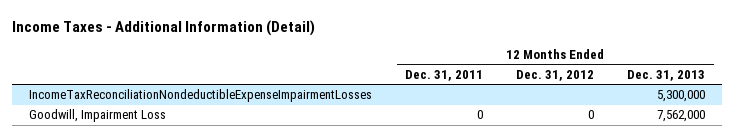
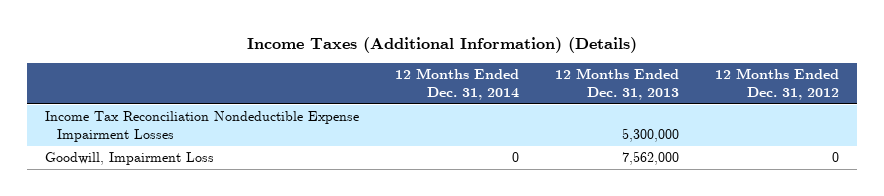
- Income Taxes - Additional Information (Detail)
+ Income Taxes (Additional Information) (Details)
- | 12 Months Ended Dec. 31, 2011 | 12 Months Ended Dec. 31, 2012 | 12 Months Ended Dec. 31, 2013
+ | 12 Months Ended Dec. 31, 2014 | 12 Months Ended Dec. 31, 2013 | 12 Months Ended Dec. 31, 2012
- IncomeTaxReconciliationNondeductibleExpenseImpairmentLosses | | | 5,300,000
+ Income Tax Reconciliation Nondeductible Expense Impairment Losses | | 5,300,000 |

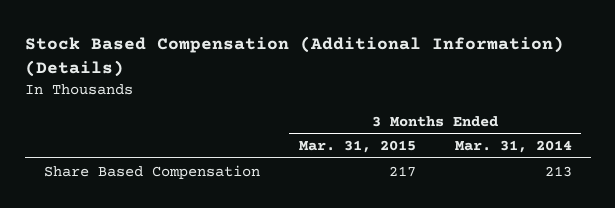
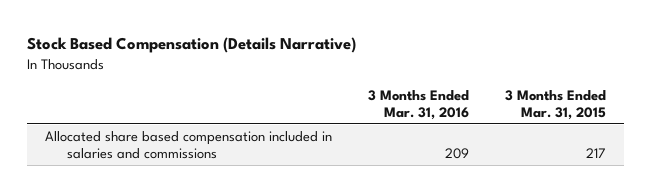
- Stock Based Compensation (Additional Information) (Details)
+ Stock Based Compensation (Details Narrative)
- | 3 Months Ended Mar. 31, 2015 | 3 Months Ended Mar. 31, 2014
+ | 3 Months Ended Mar. 31, 2016 | 3 Months Ended Mar. 31, 2015
- Share Based Compensation | 217 | 213
+ Allocated share based compensation included in salaries and commissions | 209 | 217

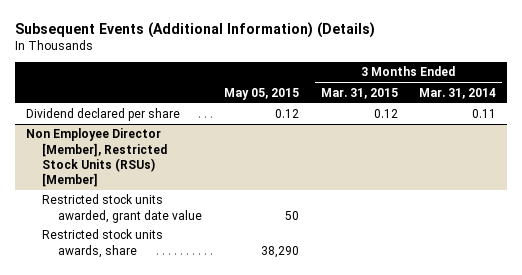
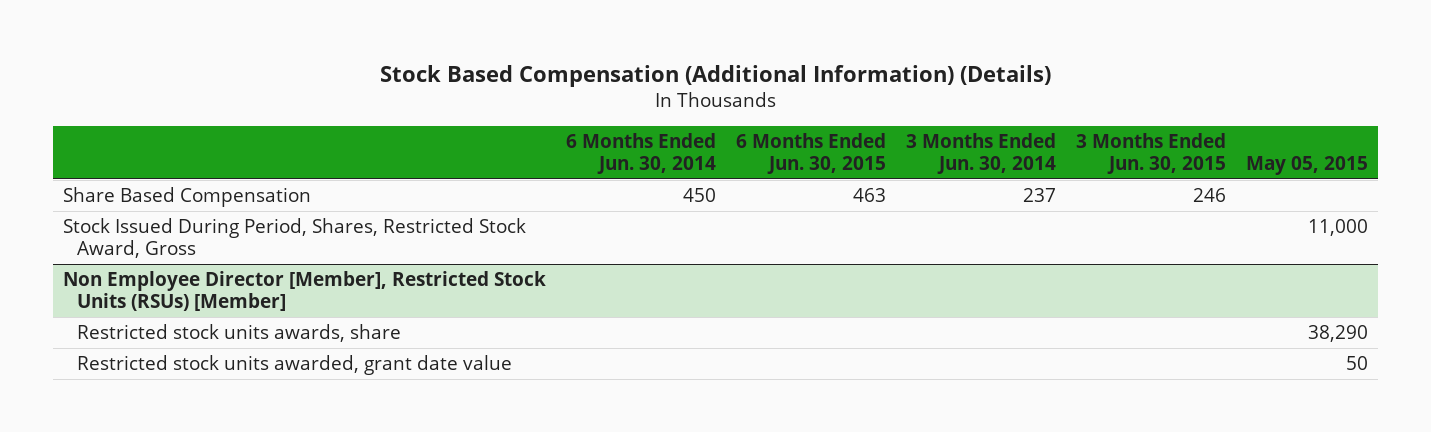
- Subsequent Events (Additional Information) (Details)
+ Stock Based Compensation (Additional Information) (Details)
- | May 05, 2015 | 3 Months Ended Mar. 31, 2015 | 3 Months Ended Mar. 31, 2014
+ | 6 Months Ended Jun. 30, 2014 | 6 Months Ended Jun. 30, 2015 | 3 Months Ended Jun. 30, 2014 | 3 Months Ended Jun. 30, 2015 | May 05, 2015
- Dividend declared per share | 0.12 | 0.12 | 0.11
+ Share Based Compensation | 450 | 463 | 237 | 246 |
+ Stock Issued During Period, Shares, Restricted Stock Award, Gross | | | | | 11,000
@ Non Employee Director [Member], Restricted Stock Units (RSUs) [Member]
moved down: Restricted stock units awarded, grant date value | | | | | 50

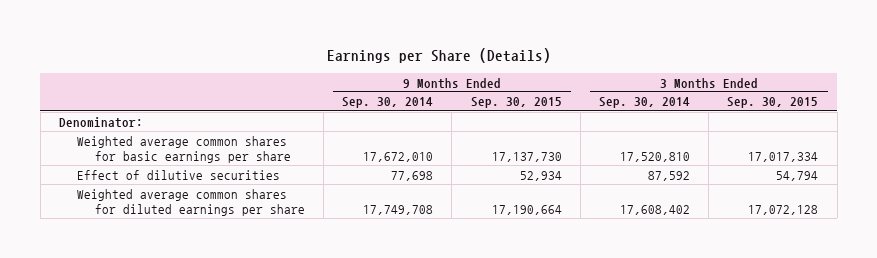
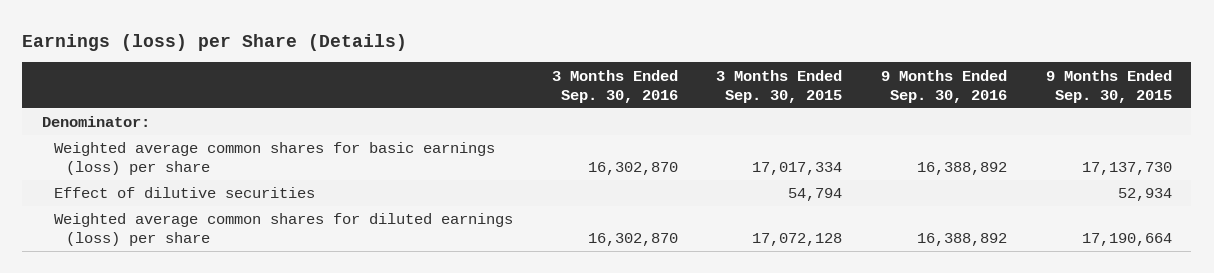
- Earnings per Share (Details)
+ Earnings (loss) per Share (Details)
- | 9 Months Ended Sep. 30, 2014 | 9 Months Ended Sep. 30, 2015 | 3 Months Ended Sep. 30, 2014 | 3 Months Ended Sep. 30, 2015
+ | 3 Months Ended Sep. 30, 2016 | 3 Months Ended Sep. 30, 2015 | 9 Months Ended Sep. 30, 2016 | 9 Months Ended Sep. 30, 2015
- Weighted average common shares for basic earnings per share | 17,672,010 | 17,137,730 | 17,520,810 | 17,017,334
+ Weighted average common shares for basic earnings (loss) per share | 16,302,870 | 17,017,334 | 16,388,892 | 17,137,730
- Weighted average common shares for diluted earnings per share | 17,749,708 | 17,190,664 | 17,608,402 | 17,072,128
+ Weighted average common shares for diluted earnings (loss) per share | 16,302,870 | 17,072,128 | 16,388,892 | 17,190,664

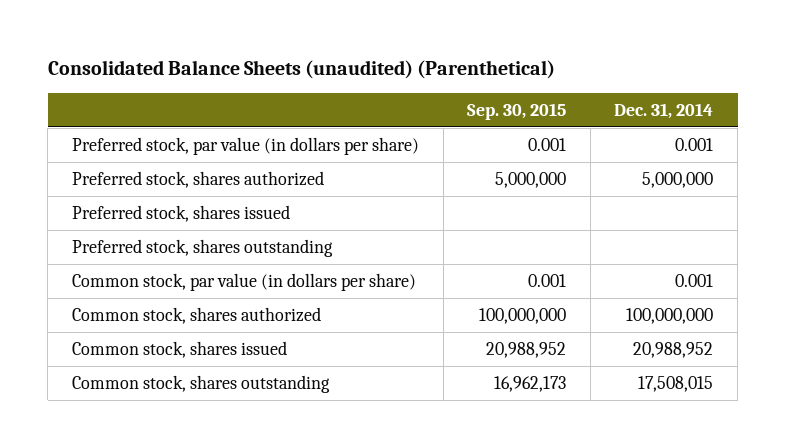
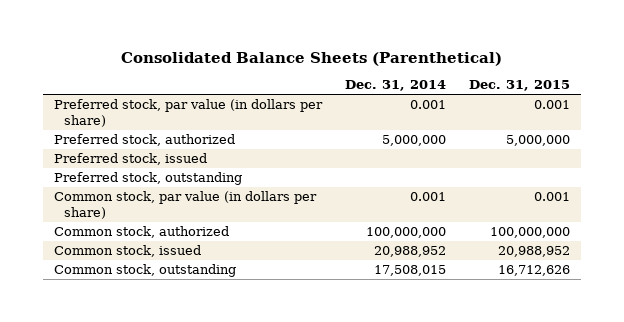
- Consolidated Balance Sheets (unaudited) (Parenthetical)
+ Consolidated Balance Sheets (Parenthetical)
- | Sep. 30, 2015 | Dec. 31, 2014
+ | Dec. 31, 2014 | Dec. 31, 2015
- Preferred stock, shares authorized | 5,000,000 | 5,000,000
- Preferred stock, shares issued
- Preferred stock, shares outstanding
+ Preferred stock, authorized | 5,000,000 | 5,000,000
+ Preferred stock, issued
+ Preferred stock, outstanding
- Common stock, shares authorized | 100,000,000 | 100,000,000
- Common stock, shares issued | 20,988,952 | 20,988,952
- Common stock, shares outstanding | 16,962,173 | 17,508,015
+ Common stock, authorized | 100,000,000 | 100,000,000
+ Common stock, issued | 20,988,952 | 20,988,952
+ Common stock, outstanding | 17,508,015 | 16,712,626

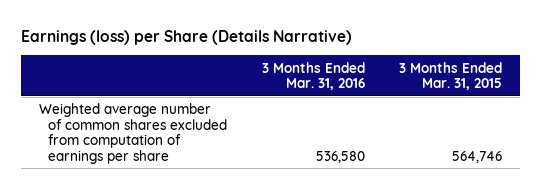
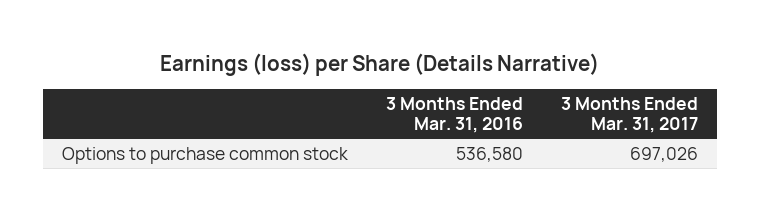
- | 3 Months Ended Mar. 31, 2016 | 3 Months Ended Mar. 31, 2015
+ | 3 Months Ended Mar. 31, 2016 | 3 Months Ended Mar. 31, 2017
- Weighted average number of common shares excluded from computation of earnings per share | 536,580 | 564,746
+ Options to purchase common stock | 536,580 | 697,026

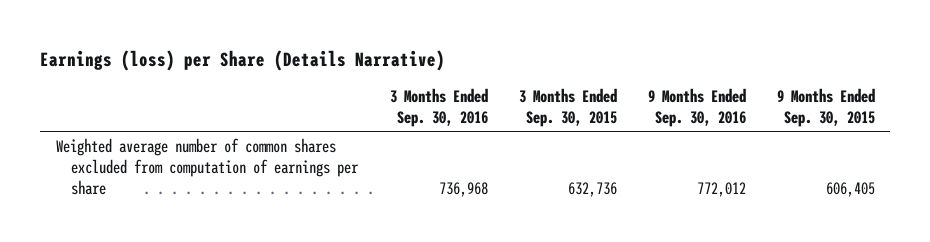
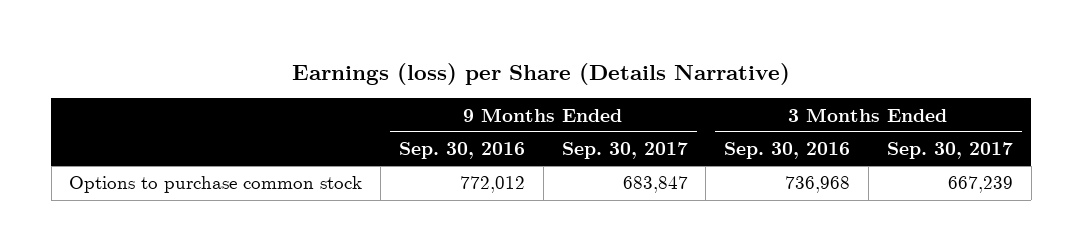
- | 3 Months Ended Sep. 30, 2016 | 3 Months Ended Sep. 30, 2015 | 9 Months Ended Sep. 30, 2016 | 9 Months Ended Sep. 30, 2015
+ | 9 Months Ended Sep. 30, 2016 | 9 Months Ended Sep. 30, 2017 | 3 Months Ended Sep. 30, 2016 | 3 Months Ended Sep. 30, 2017
- Weighted average number of common shares excluded from computation of earnings per share | 736,968 | 632,736 | 772,012 | 606,405
+ Options to purchase common stock | 772,012 | 683,847 | 736,968 | 667,239

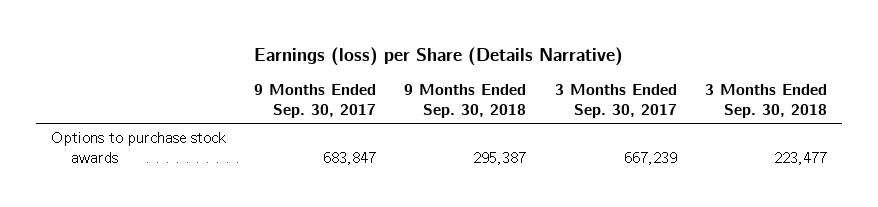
- | 9 Months Ended Sep. 30, 2016 | 9 Months Ended Sep. 30, 2017 | 3 Months Ended Sep. 30, 2016 | 3 Months Ended Sep. 30, 2017
+ | 9 Months Ended Sep. 30, 2017 | 9 Months Ended Sep. 30, 2018 | 3 Months Ended Sep. 30, 2017 | 3 Months Ended Sep. 30, 2018
- Options to purchase common stock | 772,012 | 683,847 | 736,968 | 667,239
+ Options to purchase stock awards | 683,847 | 295,387 | 667,239 | 223,477

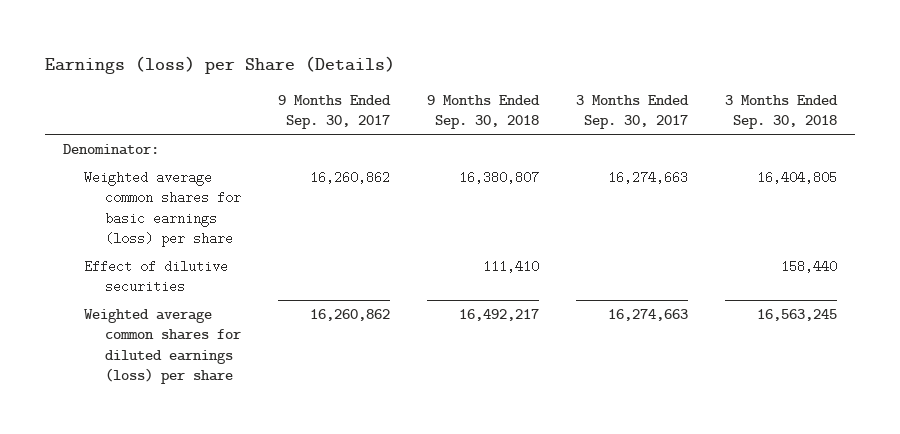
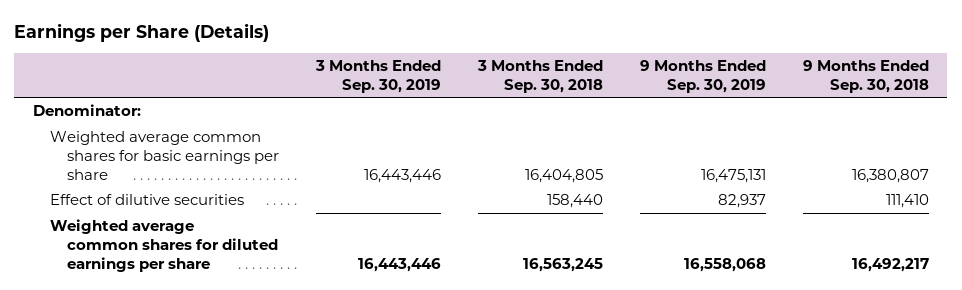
- Earnings (loss) per Share (Details)
+ Earnings per Share (Details)
- | 9 Months Ended Sep. 30, 2017 | 9 Months Ended Sep. 30, 2018 | 3 Months Ended Sep. 30, 2017 | 3 Months Ended Sep. 30, 2018
+ | 3 Months Ended Sep. 30, 2019 | 3 Months Ended Sep. 30, 2018 | 9 Months Ended Sep. 30, 2019 | 9 Months Ended Sep. 30, 2018
- Weighted average common shares for basic earnings (loss) per share | 16,260,862 | 16,380,807 | 16,274,663 | 16,404,805
+ Weighted average common shares for basic earnings per share | 16,443,446 | 16,404,805 | 16,475,131 | 16,380,807
- Weighted average common shares for diluted earnings (loss) per share | 16,260,862 | 16,492,217 | 16,274,663 | 16,563,245
+ Weighted average common shares for diluted earnings per share | 16,443,446 | 16,563,245 | 16,558,068 | 16,492,217

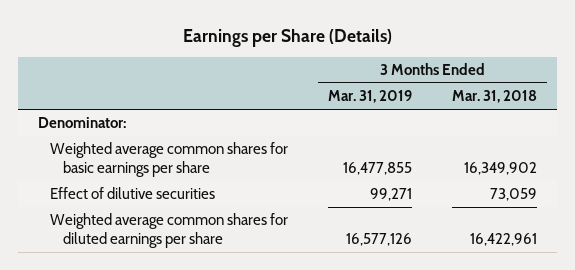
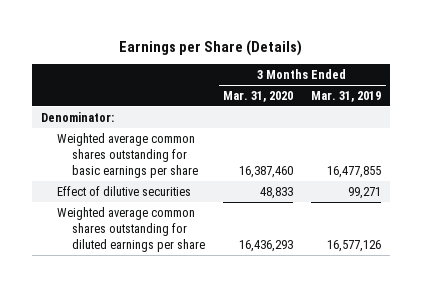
- | 3 Months Ended Mar. 31, 2019 | 3 Months Ended Mar. 31, 2018
+ | 3 Months Ended Mar. 31, 2020 | 3 Months Ended Mar. 31, 2019
- Weighted average common shares for basic earnings per share | 16,477,855 | 16,349,902
+ Weighted average common shares outstanding for basic earnings per share | 16,387,460 | 16,477,855
- Weighted average common shares for diluted earnings per share | 16,577,126 | 16,422,961
+ Weighted average common shares outstanding for diluted earnings per share | 16,436,293 | 16,577,126

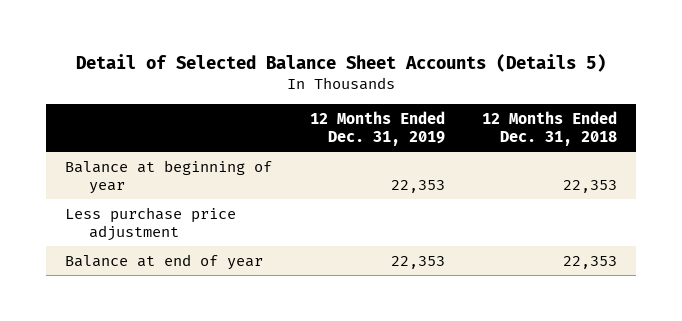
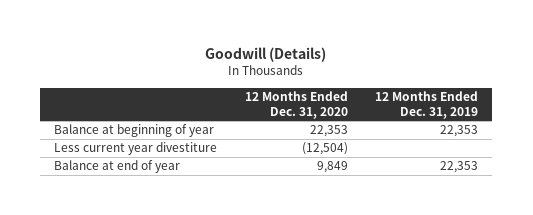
- Detail of Selected Balance Sheet Accounts (Details 5)
+ Goodwill (Details)
- | 12 Months Ended Dec. 31, 2019 | 12 Months Ended Dec. 31, 2018
+ | 12 Months Ended Dec. 31, 2020 | 12 Months Ended Dec. 31, 2019
- Less purchase price adjustment
+ Less current year divestiture | (12,504) |

